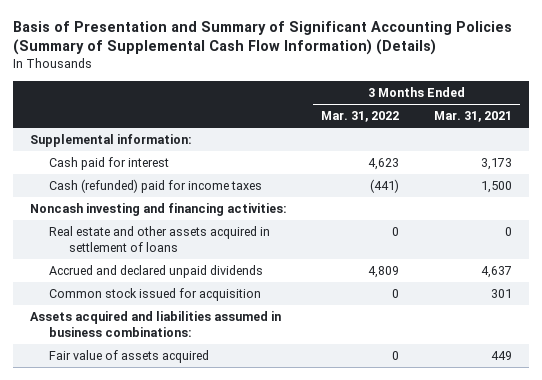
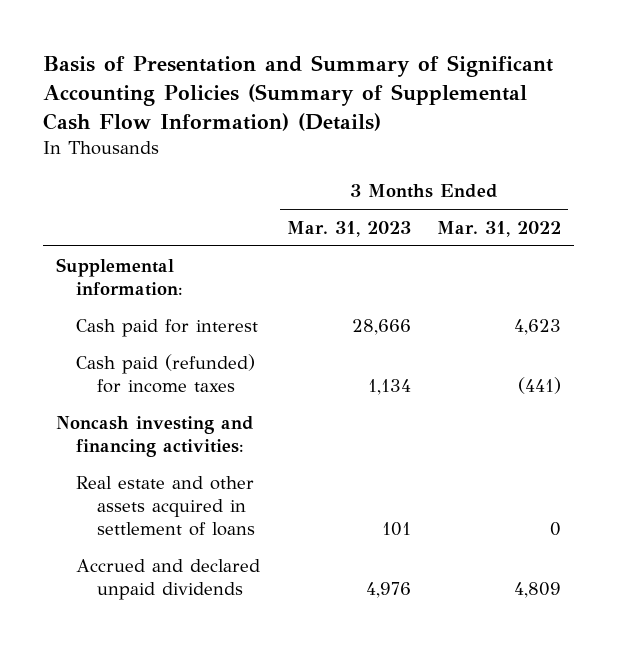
- | 3 Months Ended Mar. 31, 2022 | 3 Months Ended Mar. 31, 2021
+ | 3 Months Ended Mar. 31, 2023 | 3 Months Ended Mar. 31, 2022
- Cash (refunded) paid for income taxes | (441) | 1,500
+ Cash paid (refunded) for income taxes | 1,134 | (441)
- Common stock issued for acquisition | 0 | 301
- Assets acquired and liabilities assumed in business combinations:
- Fair value of assets acquired | 0 | 449

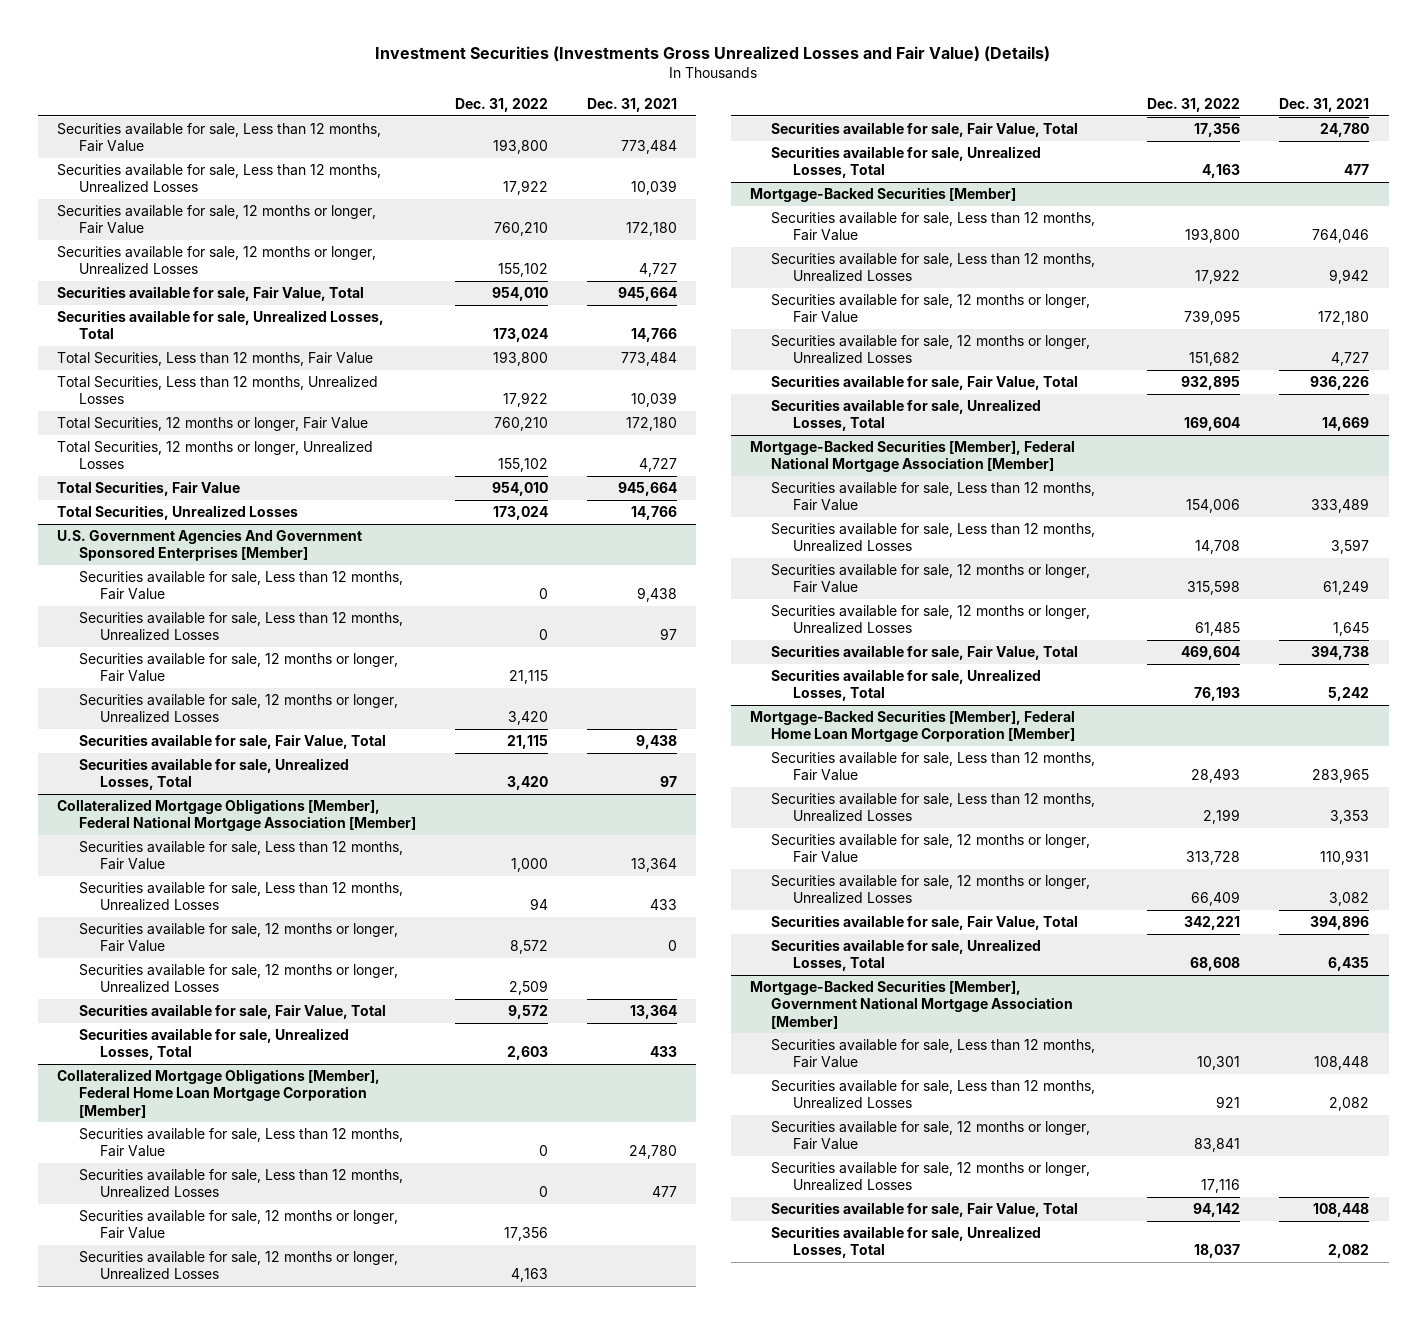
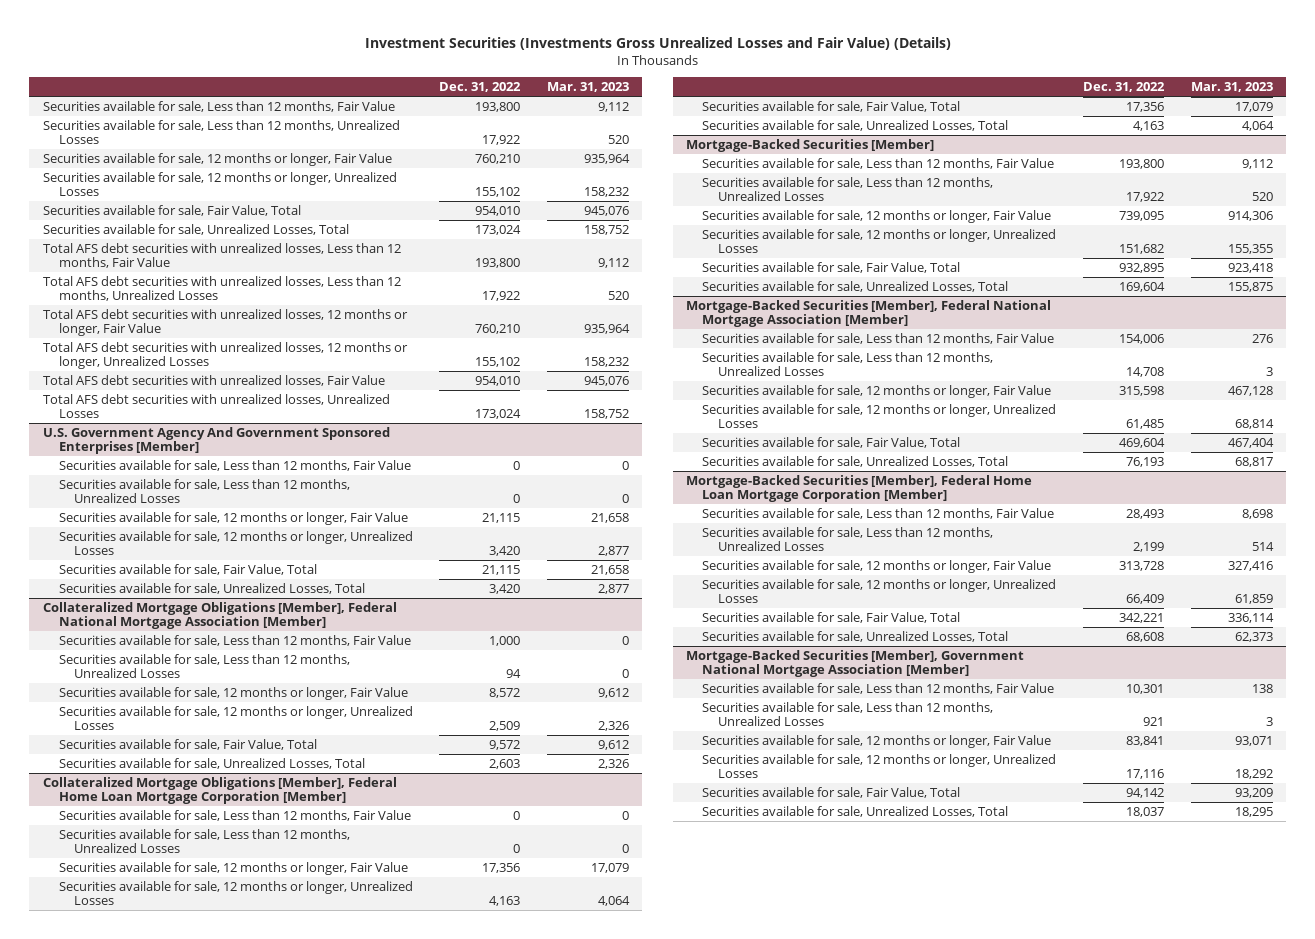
- | Dec. 31, 2022 | Dec. 31, 2021
+ | Dec. 31, 2022 | Mar. 31, 2023
- Total Securities, Less than 12 months, Fair Value | 193,800 | 773,484
- Total Securities, Less than 12 months, Unrealized Losses | 17,922 | 10,039
- Total Securities, 12 months or longer, Fair Value | 760,210 | 172,180
- Total Securities, 12 months or longer, Unrealized Losses | 155,102 | 4,727
- Total Securities, Fair Value | 954,010 | 945,664
- Total Securities, Unrealized Losses | 173,024 | 14,766
- U.S. Government Agencies And Government Sponsored Enterprises [Member]
+ Total AFS debt securities with unrealized losses, Less than 12 months, Fair Value | 193,800 | 9,112
+ Total AFS debt securities with unrealized losses, Less than 12 months, Unrealized Losses | 17,922 | 520
+ Total AFS debt securities with unrealized losses, 12 months or longer, Fair Value | 760,210 | 935,964
+ Total AFS debt securities with unrealized losses, 12 months or longer, Unrealized Losses | 155,102 | 158,232
+ Total AFS debt securities with unrealized losses, Fair Value | 954,010 | 945,076
+ Total AFS debt securities with unrealized losses, Unrealized Losses | 173,024 | 158,752
+ U.S. Government Agency And Government Sponsored Enterprises [Member]

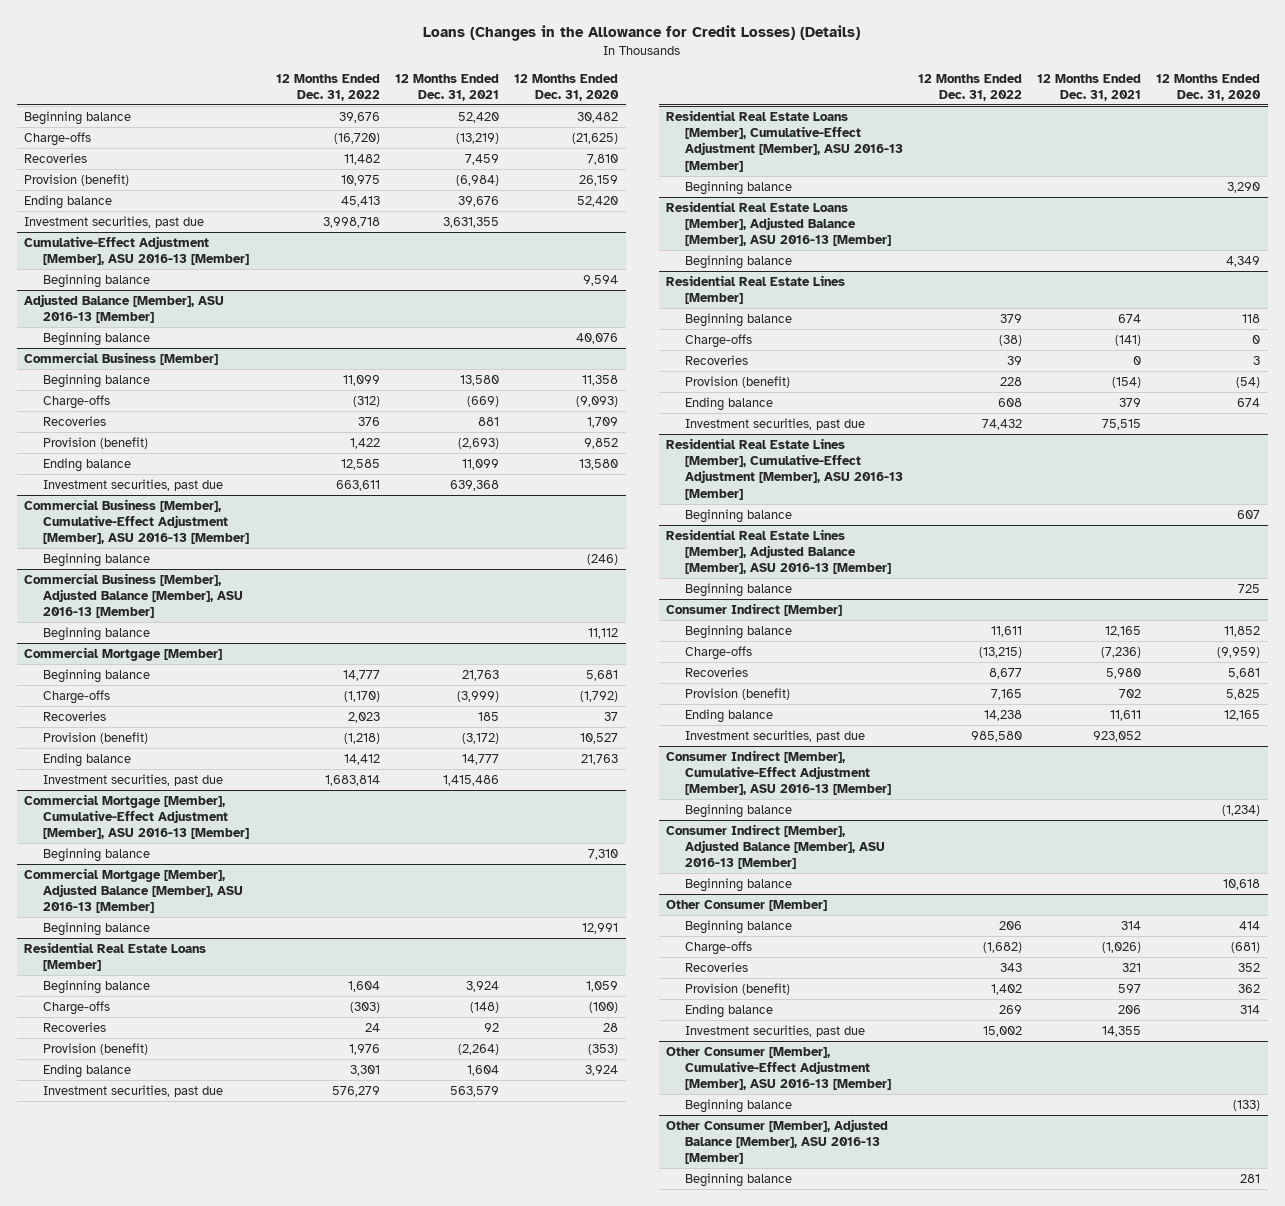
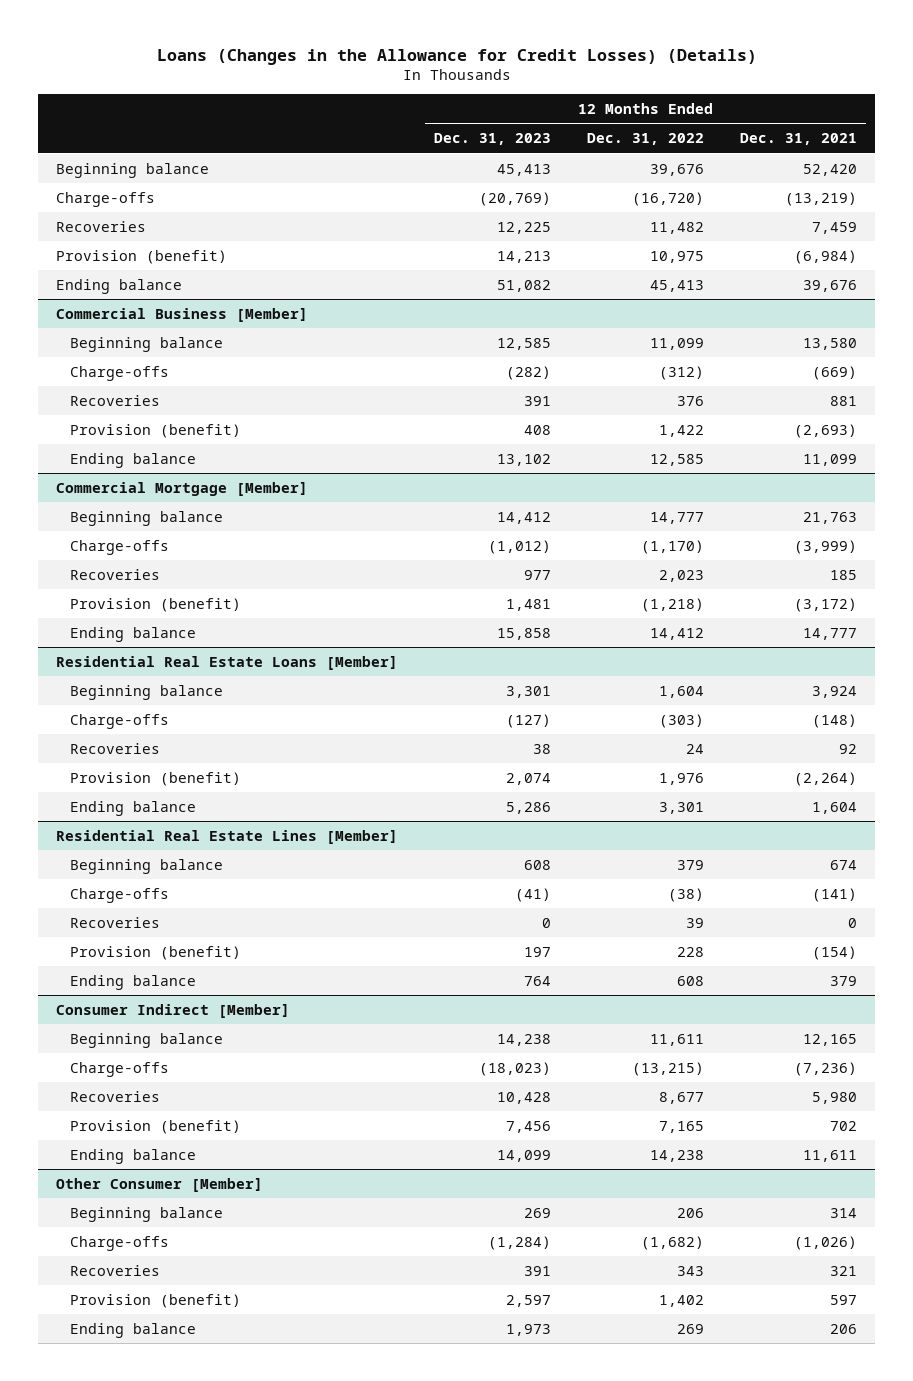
- | 12 Months Ended Dec. 31, 2022 | 12 Months Ended Dec. 31, 2021 | 12 Months Ended Dec. 31, 2020
+ | 12 Months Ended Dec. 31, 2023 | 12 Months Ended Dec. 31, 2022 | 12 Months Ended Dec. 31, 2021
- Investment securities, past due | 3,998,718 | 3,631,355 |
- Cumulative-Effect Adjustment [Member], ASU 2016-13 [Member]
- Beginning balance | | | 9,594
- Adjusted Balance [Member], ASU 2016-13 [Member]
- Beginning balance | | | 40,076
@ Commercial Business [Member]
- Investment securities, past due | 663,611 | 639,368 |
- Commercial Business [Member], Cumulative-Effect Adjustment [Member], ASU 2016-13 [Member]
- Beginning balance | | | (246)
- Commercial Business [Member], Adjusted Balance [Member], ASU 2016-13 [Member]
- Beginning balance | | | 11,112
@ Commercial Mortgage [Member]
- Investment securities, past due | 1,683,814 | 1,415,486 |
- Commercial Mortgage [Member], Cumulative-Effect Adjustment [Member], ASU 2016-13 [Member]
- Beginning balance | | | 7,310
- Commercial Mortgage [Member], Adjusted Balance [Member], ASU 2016-13 [Member]
- Beginning balance | | | 12,991
@ Residential Real Estate Loans [Member]
- Investment securities, past due | 576,279 | 563,579 |
- Residential Real Estate Loans [Member], Cumulative-Effect Adjustment [Member], ASU 2016-13 [Member]
- Beginning balance | | | 3,290
- Residential Real Estate Loans [Member], Adjusted Balance [Member], ASU 2016-13 [Member]
- Beginning balance | | | 4,349
@ Residential Real Estate Lines [Member]
- Investment securities, past due | 74,432 | 75,515 |
- Residential Real Estate Lines [Member], Cumulative-Effect Adjustment [Member], ASU 2016-13 [Member]
- Beginning balance | | | 607
- Residential Real Estate Lines [Member], Adjusted Balance [Member], ASU 2016-13 [Member]
- Beginning balance | | | 725
@ Consumer Indirect [Member]
- Investment securities, past due | 985,580 | 923,052 |
- Consumer Indirect [Member], Cumulative-Effect Adjustment [Member], ASU 2016-13 [Member]
- Beginning balance | | | (1,234)
- Consumer Indirect [Member], Adjusted Balance [Member], ASU 2016-13 [Member]
- Beginning balance | | | 10,618
@ Other Consumer [Member]
- Investment securities, past due | 15,002 | 14,355 |
- Other Consumer [Member], Cumulative-Effect Adjustment [Member], ASU 2016-13 [Member]
- Beginning balance | | | (133)
- Other Consumer [Member], Adjusted Balance [Member], ASU 2016-13 [Member]
- Beginning balance | | | 281

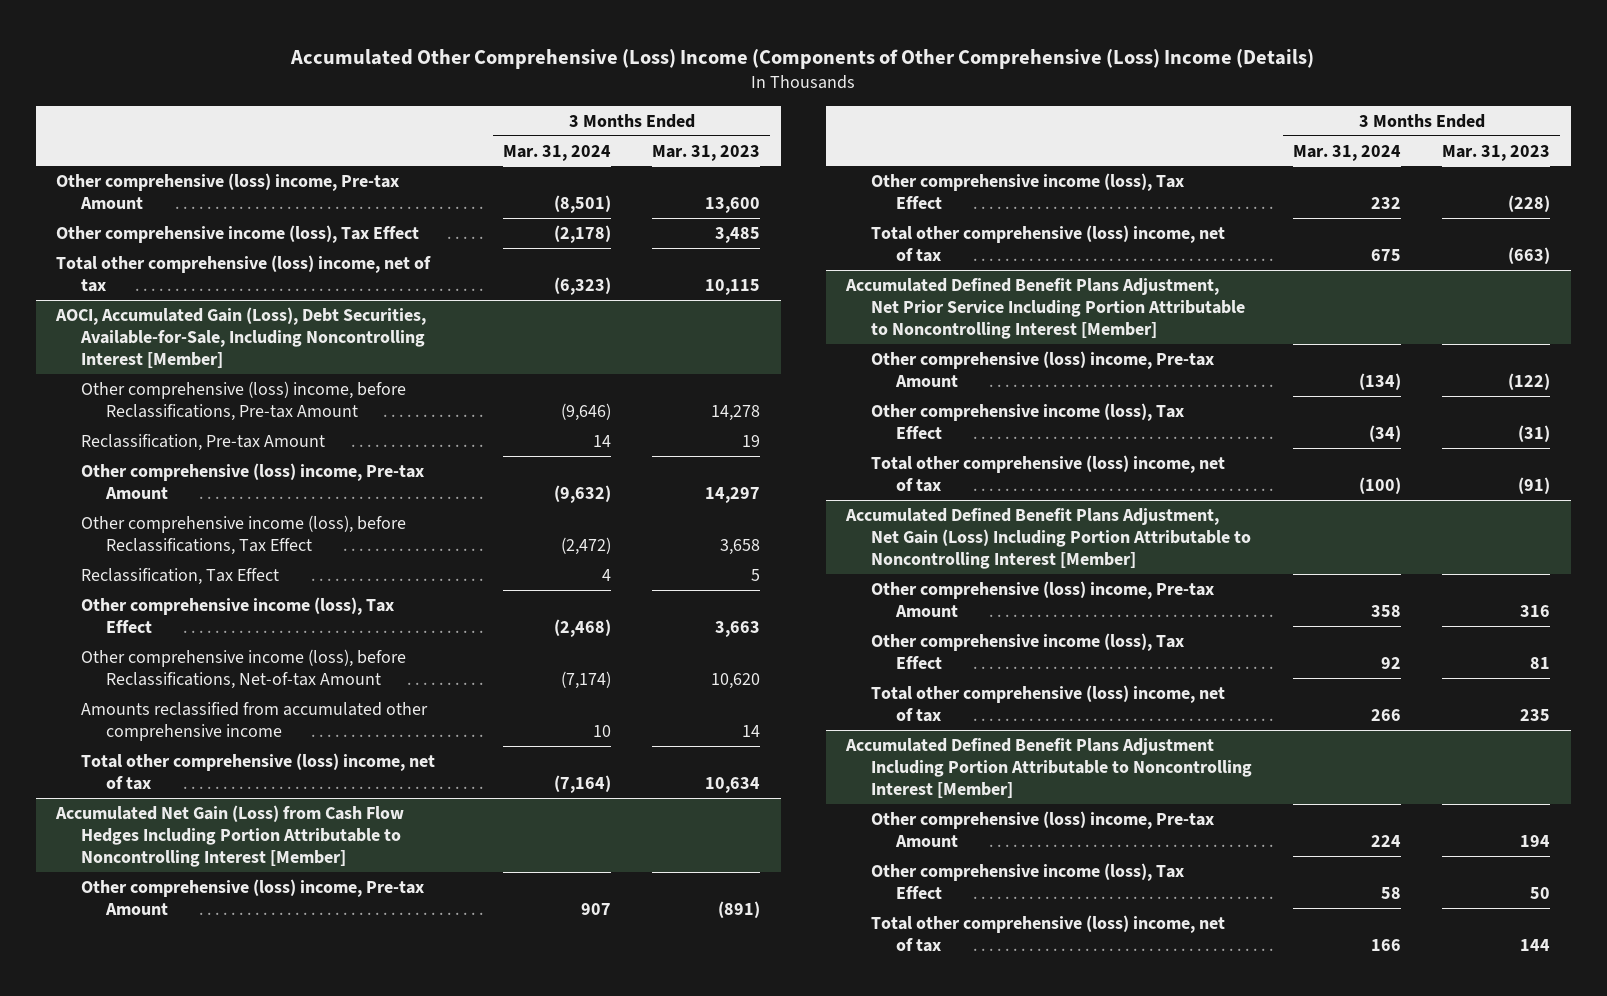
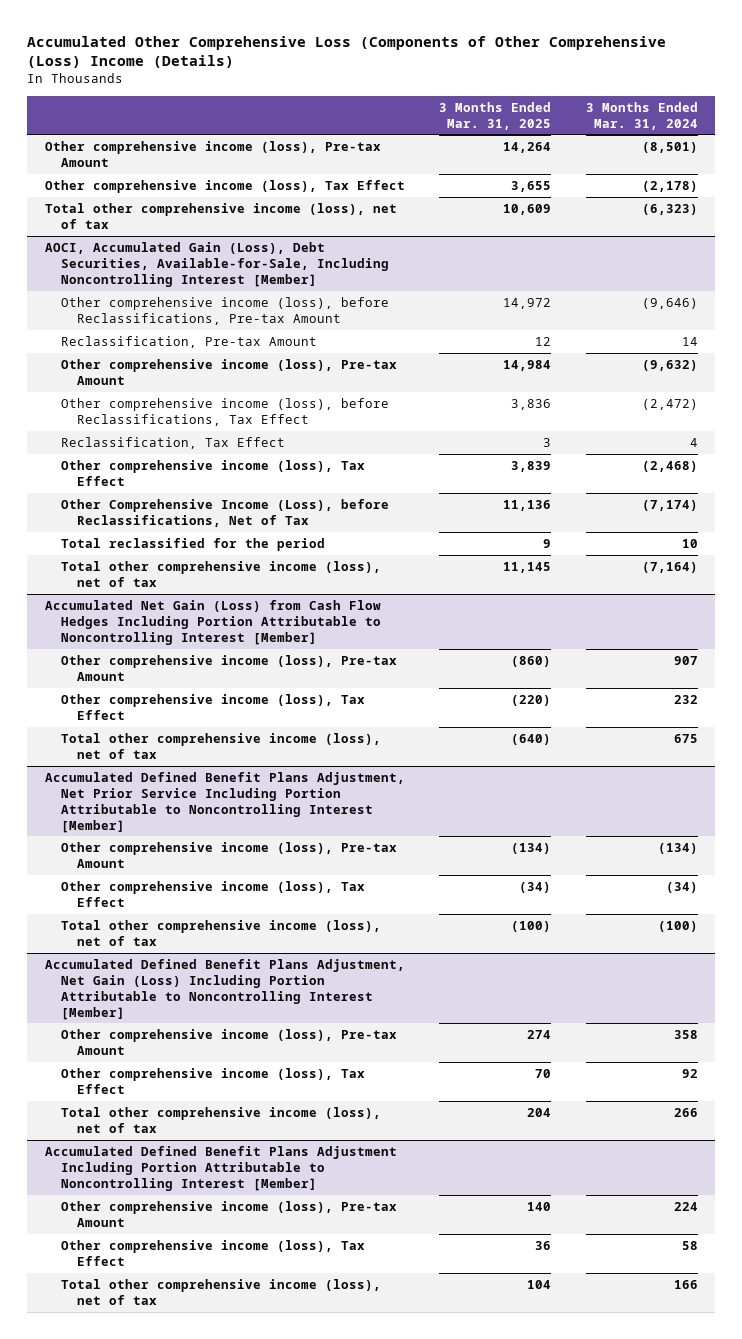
- Accumulated Other Comprehensive (Loss) Income (Components of Other Comprehensive (Loss) Income (Details)
+ Accumulated Other Comprehensive Loss (Components of Other Comprehensive (Loss) Income (Details)
- | 3 Months Ended Mar. 31, 2024 | 3 Months Ended Mar. 31, 2023
+ | 3 Months Ended Mar. 31, 2025 | 3 Months Ended Mar. 31, 2024
- Other comprehensive (loss) income, Pre-tax Amount | (8,501) | 13,600
+ Other comprehensive income (loss), Pre-tax Amount | 14,264 | (8,501)
- Total other comprehensive (loss) income, net of tax | (6,323) | 10,115
+ Total other comprehensive income (loss), net of tax | 10,609 | (6,323)
@ AOCI, Accumulated Gain (Loss), Debt Securities, Available-for-Sale, Including Noncontrolling Interest [Member]
- Other comprehensive (loss) income, before Reclassifications, Pre-tax Amount | (9,646) | 14,278
+ Other comprehensive income (loss), before Reclassifications, Pre-tax Amount | 14,972 | (9,646)
- Other comprehensive (loss) income, Pre-tax Amount | (9,632) | 14,297
+ Other comprehensive income (loss), Pre-tax Amount | 14,984 | (9,632)
- Other comprehensive income (loss), before Reclassifications, Net-of-tax Amount | (7,174) | 10,620
- Amounts reclassified from accumulated other comprehensive income | 10 | 14
- Total other comprehensive (loss) income, net of tax | (7,164) | 10,634
+ Other Comprehensive Income (Loss), before Reclassifications, Net of Tax | 11,136 | (7,174)
+ Total reclassified for the period | 9 | 10
+ Total other comprehensive income (loss), net of tax | 11,145 | (7,164)
@ Accumulated Net Gain (Loss) from Cash Flow Hedges Including Portion Attributable to Noncontrolling Interest [Member]
- Other comprehensive (loss) income, Pre-tax Amount | 907 | (891)
+ Other comprehensive income (loss), Pre-tax Amount | (860) | 907
- Total other comprehensive (loss) income, net of tax | 675 | (663)
+ Total other comprehensive income (loss), net of tax | (640) | 675
@ Accumulated Defined Benefit Plans Adjustment, Net Prior Service Including Portion Attributable to Noncontrolling Interest [Member]
- Other comprehensive (loss) income, Pre-tax Amount | (134) | (122)
+ Other comprehensive income (loss), Pre-tax Amount | (134) | (134)
- Total other comprehensive (loss) income, net of tax | (100) | (91)
+ Total other comprehensive income (loss), net of tax | (100) | (100)
@ Accumulated Defined Benefit Plans Adjustment, Net Gain (Loss) Including Portion Attributable to Noncontrolling Interest [Member]
- Other comprehensive (loss) income, Pre-tax Amount | 358 | 316
+ Other comprehensive income (loss), Pre-tax Amount | 274 | 358
- Total other comprehensive (loss) income, net of tax | 266 | 235
+ Total other comprehensive income (loss), net of tax | 204 | 266
@ Accumulated Defined Benefit Plans Adjustment Including Portion Attributable to Noncontrolling Interest [Member]
- Other comprehensive (loss) income, Pre-tax Amount | 224 | 194
+ Other comprehensive income (loss), Pre-tax Amount | 140 | 224
- Total other comprehensive (loss) income, net of tax | 166 | 144
+ Total other comprehensive income (loss), net of tax | 104 | 166

